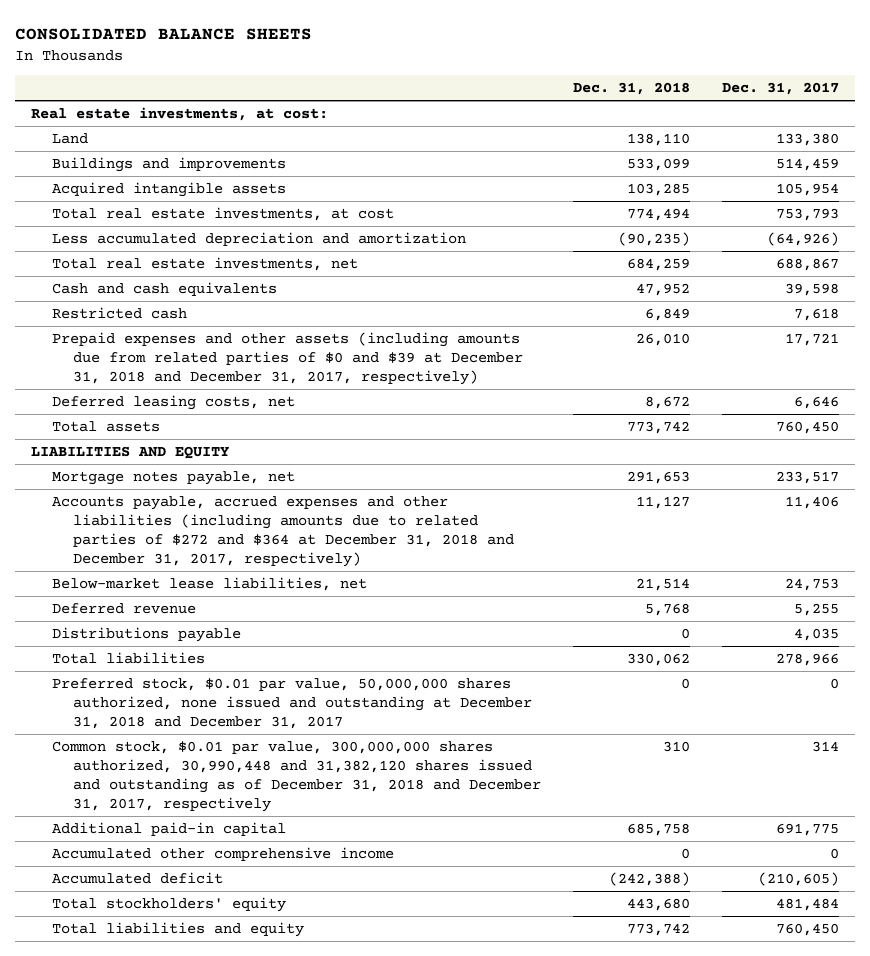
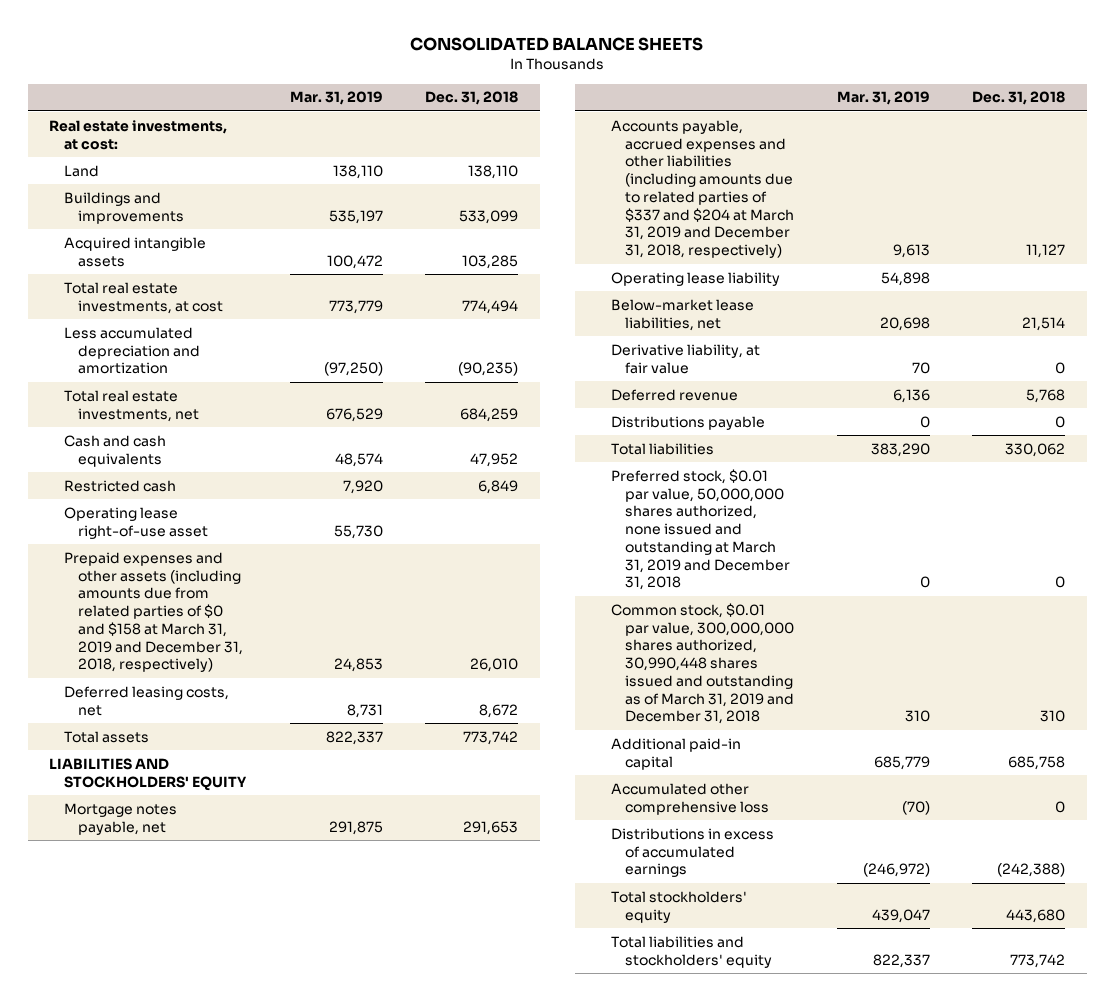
- | Dec. 31, 2018 | Dec. 31, 2017
+ | Mar. 31, 2019 | Dec. 31, 2018
- Prepaid expenses and other assets (including amounts due from related parties of $0 and $39 at December 31, 2018 and December 31, 2017, respectively) | 26,010 | 17,721
+ Operating lease right-of-use asset | 55,730 |
+ Prepaid expenses and other assets (including amounts due from related parties of $0 and $158 at March 31, 2019 and December 31, 2018, respectively) | 24,853 | 26,010
- LIABILITIES AND EQUITY
+ LIABILITIES AND STOCKHOLDERS' EQUITY
- Accounts payable, accrued expenses and other liabilities (including amounts due to related parties of $272 and $364 at December 31, 2018 and December 31, 2017, respectively) | 11,127 | 11,406
+ Accounts payable, accrued expenses and other liabilities (including amounts due to related parties of $337 and $204 at March 31, 2019 and December 31, 2018, respectively) | 9,613 | 11,127
+ Operating lease liability | 54,898 |
+ Derivative liability, at fair value | 70 | 0
- Preferred stock, $0.01 par value, 50,000,000 shares authorized, none issued and outstanding at December 31, 2018 and December 31, 2017 | 0 | 0
- Common stock, $0.01 par value, 300,000,000 shares authorized, 30,990,448 and 31,382,120 shares issued and outstanding as of December 31, 2018 and December 31, 2017, respectively | 310 | 314
+ Preferred stock, $0.01 par value, 50,000,000 shares authorized, none issued and outstanding at March 31, 2019 and December 31, 2018 | 0 | 0
+ Common stock, $0.01 par value, 300,000,000 shares authorized, 30,990,448 shares issued and outstanding as of March 31, 2019 and December 31, 2018 | 310 | 310
- Accumulated other comprehensive income | 0 | 0
- Accumulated deficit | (242,388) | (210,605)
+ Accumulated other comprehensive loss | (70) | 0
+ Distributions in excess of accumulated earnings | (246,972) | (242,388)
- Total liabilities and equity | 773,742 | 760,450
+ Total liabilities and stockholders' equity | 822,337 | 773,742

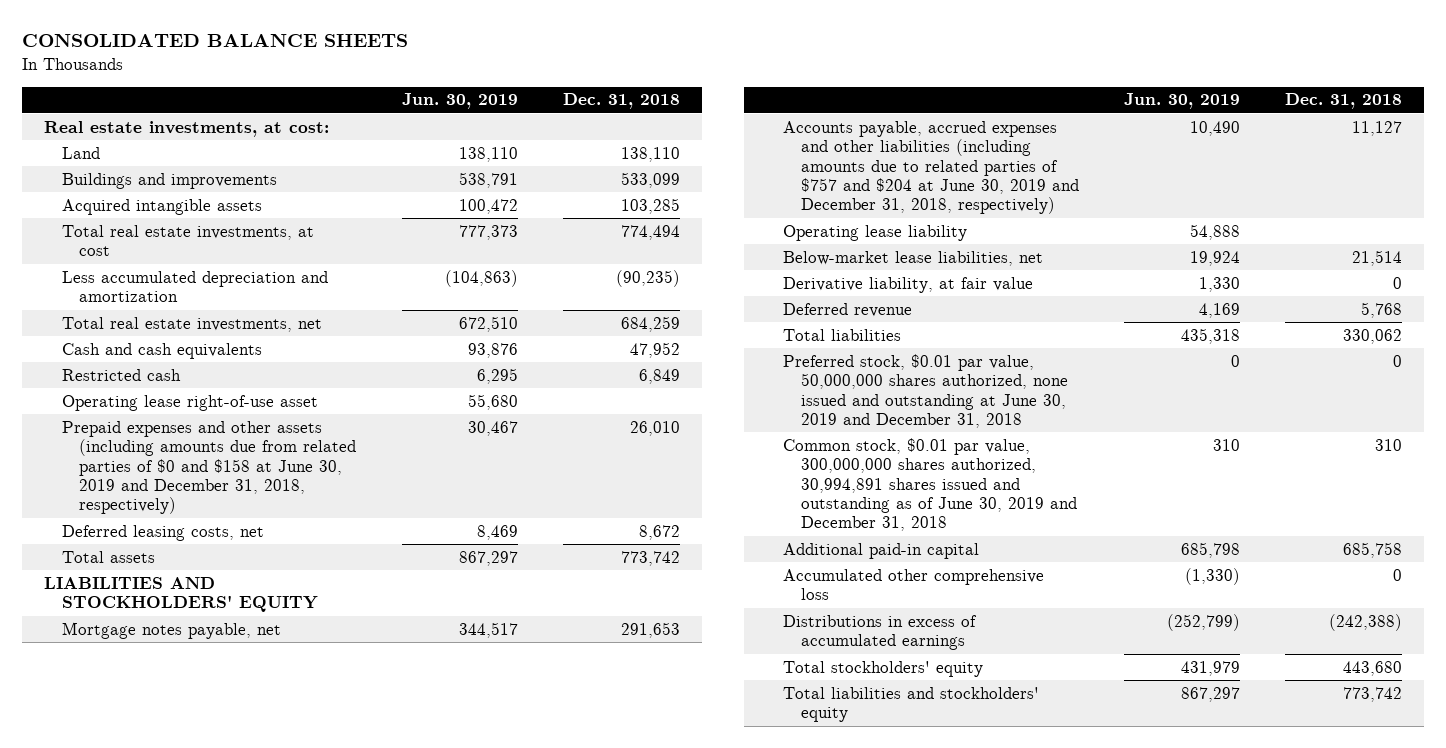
- | Mar. 31, 2019 | Dec. 31, 2018
+ | Jun. 30, 2019 | Dec. 31, 2018
- Prepaid expenses and other assets (including amounts due from related parties of $0 and $158 at March 31, 2019 and December 31, 2018, respectively) | 24,853 | 26,010
+ Prepaid expenses and other assets (including amounts due from related parties of $0 and $158 at June 30, 2019 and December 31, 2018, respectively) | 30,467 | 26,010
- Accounts payable, accrued expenses and other liabilities (including amounts due to related parties of $337 and $204 at March 31, 2019 and December 31, 2018, respectively) | 9,613 | 11,127
+ Accounts payable, accrued expenses and other liabilities (including amounts due to related parties of $757 and $204 at June 30, 2019 and December 31, 2018, respectively) | 10,490 | 11,127
- Distributions payable | 0 | 0
- Preferred stock, $0.01 par value, 50,000,000 shares authorized, none issued and outstanding at March 31, 2019 and December 31, 2018 | 0 | 0
- Common stock, $0.01 par value, 300,000,000 shares authorized, 30,990,448 shares issued and outstanding as of March 31, 2019 and December 31, 2018 | 310 | 310
+ Preferred stock, $0.01 par value, 50,000,000 shares authorized, none issued and outstanding at June 30, 2019 and December 31, 2018 | 0 | 0
+ Common stock, $0.01 par value, 300,000,000 shares authorized, 30,994,891 shares issued and outstanding as of June 30, 2019 and December 31, 2018 | 310 | 310

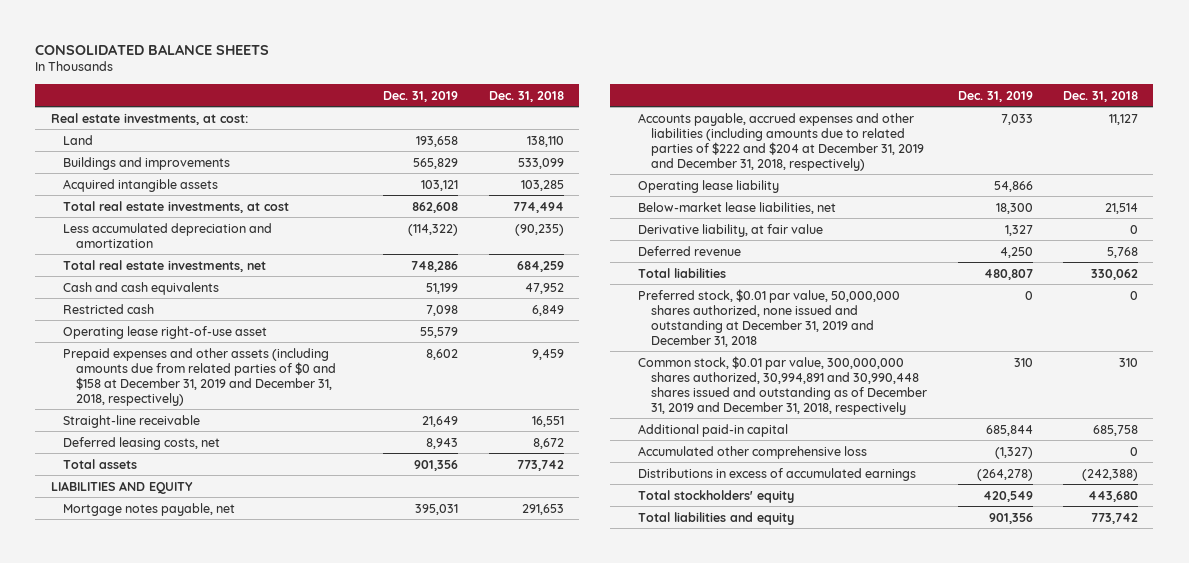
- | Jun. 30, 2019 | Dec. 31, 2018
+ | Dec. 31, 2019 | Dec. 31, 2018
- Prepaid expenses and other assets (including amounts due from related parties of $0 and $158 at June 30, 2019 and December 31, 2018, respectively) | 30,467 | 26,010
+ Prepaid expenses and other assets (including amounts due from related parties of $0 and $158 at December 31, 2019 and December 31, 2018, respectively) | 8,602 | 9,459
+ Straight-line receivable | 21,649 | 16,551
- LIABILITIES AND STOCKHOLDERS' EQUITY
+ LIABILITIES AND EQUITY
- Accounts payable, accrued expenses and other liabilities (including amounts due to related parties of $757 and $204 at June 30, 2019 and December 31, 2018, respectively) | 10,490 | 11,127
+ Accounts payable, accrued expenses and other liabilities (including amounts due to related parties of $222 and $204 at December 31, 2019 and December 31, 2018, respectively) | 7,033 | 11,127
- Preferred stock, $0.01 par value, 50,000,000 shares authorized, none issued and outstanding at June 30, 2019 and December 31, 2018 | 0 | 0
- Common stock, $0.01 par value, 300,000,000 shares authorized, 30,994,891 shares issued and outstanding as of June 30, 2019 and December 31, 2018 | 310 | 310
+ Preferred stock, $0.01 par value, 50,000,000 shares authorized, none issued and outstanding at December 31, 2019 and December 31, 2018 | 0 | 0
+ Common stock, $0.01 par value, 300,000,000 shares authorized, 30,994,891 and 30,990,448 shares issued and outstanding as of December 31, 2019 and December 31, 2018, respectively | 310 | 310
- Total liabilities and stockholders' equity | 867,297 | 773,742
+ Total liabilities and equity | 901,356 | 773,742

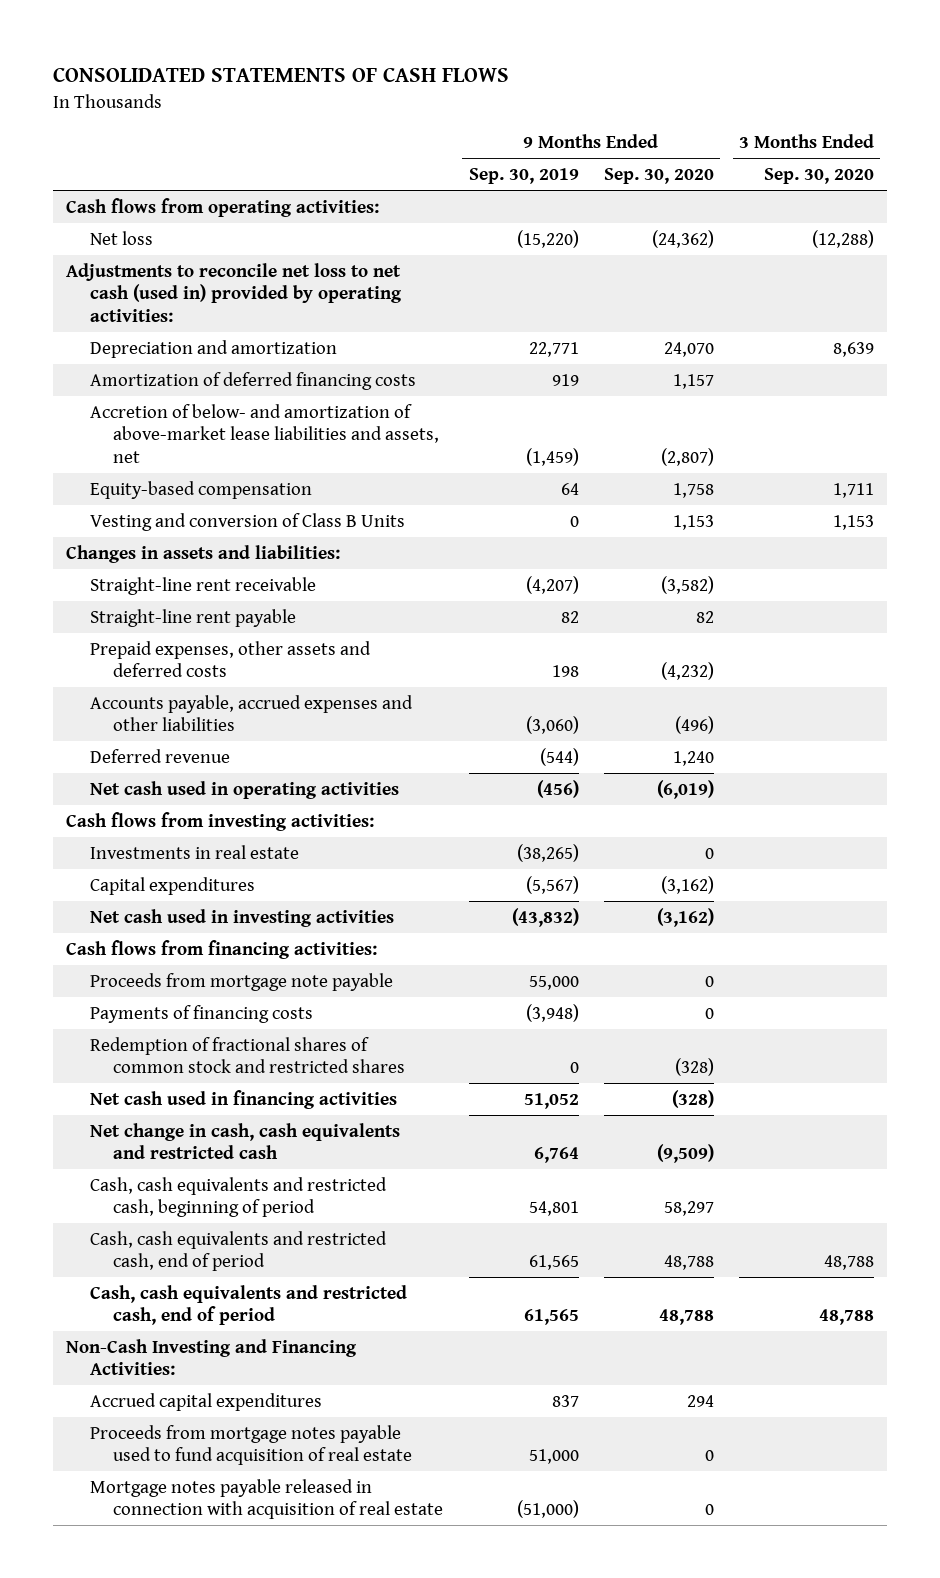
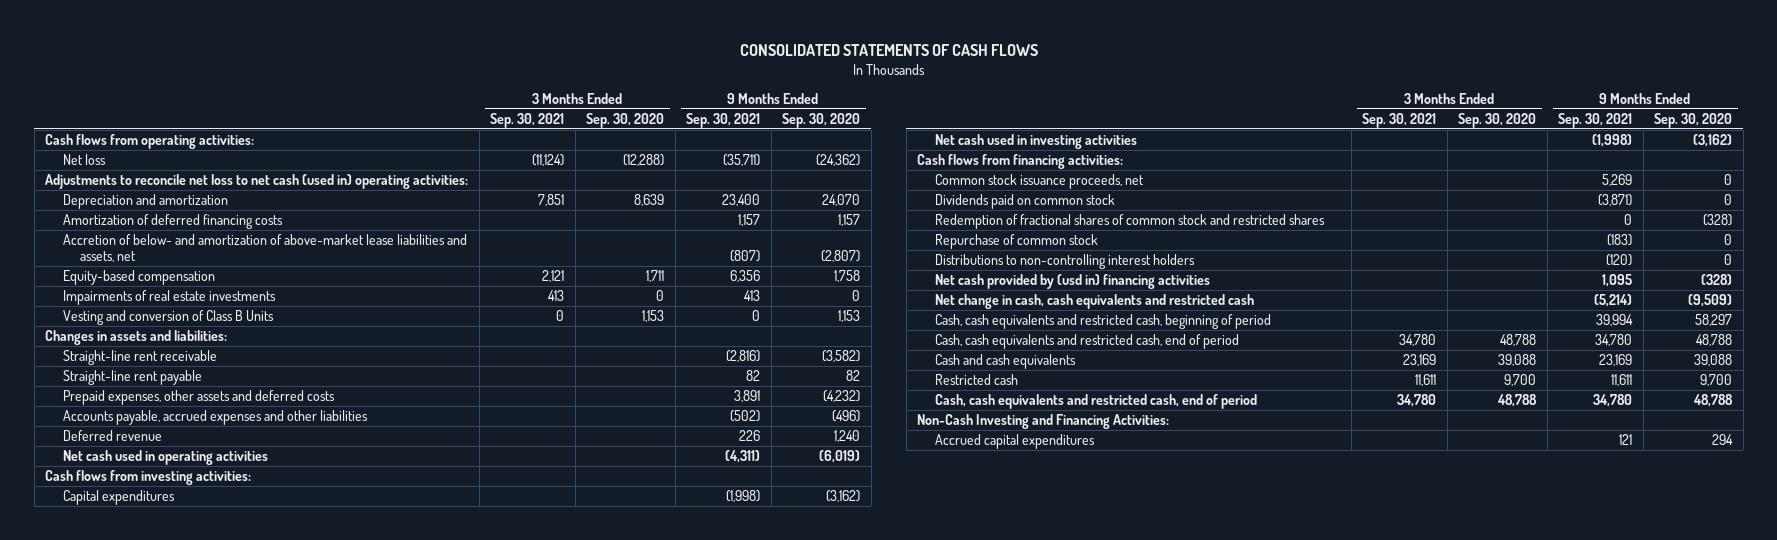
- | 9 Months Ended Sep. 30, 2019 | 9 Months Ended Sep. 30, 2020 | 3 Months Ended Sep. 30, 2020
+ | 3 Months Ended Sep. 30, 2021 | 3 Months Ended Sep. 30, 2020 | 9 Months Ended Sep. 30, 2021 | 9 Months Ended Sep. 30, 2020
- Adjustments to reconcile net loss to net cash (used in) provided by operating activities:
+ Adjustments to reconcile net loss to net cash (used in) operating activities:
+ Impairments of real estate investments | 413 | 0 | 413 | 0
- Investments in real estate | (38,265) | 0 |
- Proceeds from mortgage note payable | 55,000 | 0 |
- Payments of financing costs | (3,948) | 0 |
+ Common stock issuance proceeds, net | | | 5,269 | 0
+ Dividends paid on common stock | | | (3,871) | 0
- Net cash used in financing activities | 51,052 | (328) |
+ Repurchase of common stock | | | (183) | 0
+ Distributions to non-controlling interest holders | | | (120) | 0
+ Net cash provided by (usd in) financing activities | | | 1,095 | (328)
+ Cash and cash equivalents | 23,169 | 39,088 | 23,169 | 39,088
+ Restricted cash | 11,611 | 9,700 | 11,611 | 9,700
- Proceeds from mortgage notes payable used to fund acquisition of real estate | 51,000 | 0 |
- Mortgage notes payable released in connection with acquisition of real estate | (51,000) | 0 |

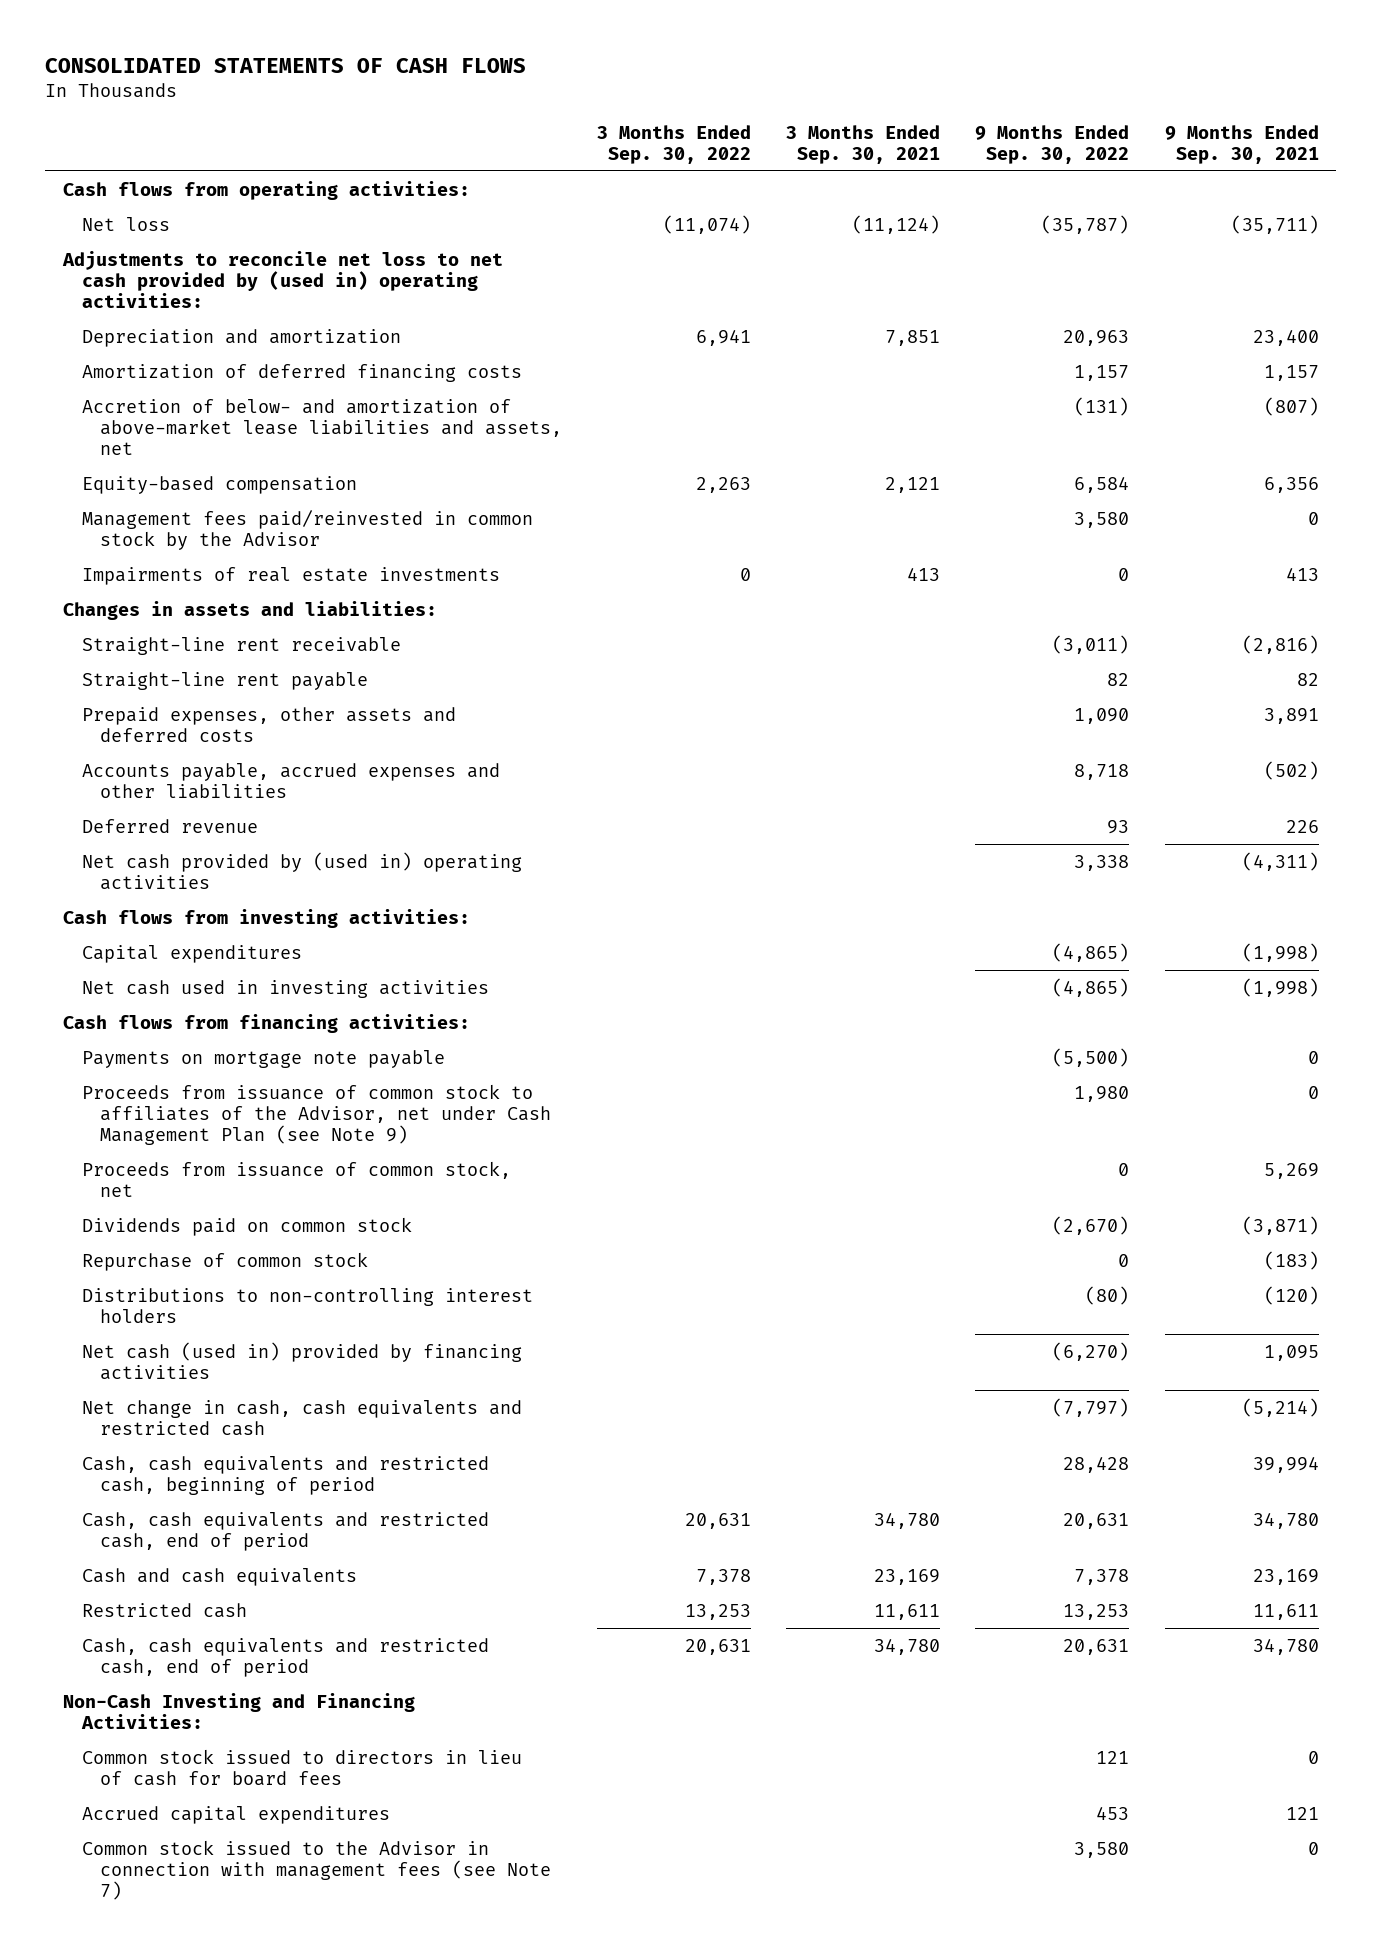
- | 3 Months Ended Sep. 30, 2021 | 3 Months Ended Sep. 30, 2020 | 9 Months Ended Sep. 30, 2021 | 9 Months Ended Sep. 30, 2020
+ | 3 Months Ended Sep. 30, 2022 | 3 Months Ended Sep. 30, 2021 | 9 Months Ended Sep. 30, 2022 | 9 Months Ended Sep. 30, 2021
- Adjustments to reconcile net loss to net cash (used in) operating activities:
+ Adjustments to reconcile net loss to net cash provided by (used in) operating activities:
+ Management fees paid/reinvested in common stock by the Advisor | | | 3,580 | 0
- Vesting and conversion of Class B Units | 0 | 1,153 | 0 | 1,153
- Net cash used in operating activities | | | (4,311) | (6,019)
+ Net cash provided by (used in) operating activities | | | 3,338 | (4,311)
- Common stock issuance proceeds, net | | | 5,269 | 0
+ Payments on mortgage note payable | | | (5,500) | 0
+ Proceeds from issuance of common stock to affiliates of the Advisor, net under Cash Management Plan (see Note 9) | | | 1,980 | 0
+ Proceeds from issuance of common stock, net | | | 0 | 5,269
- Redemption of fractional shares of common stock and restricted shares | | | 0 | (328)
- Net cash provided by (usd in) financing activities | | | 1,095 | (328)
+ Net cash (used in) provided by financing activities | | | (6,270) | 1,095
+ Common stock issued to directors in lieu of cash for board fees | | | 121 | 0
+ Common stock issued to the Advisor in connection with management fees (see Note 7) | | | 3,580 | 0

